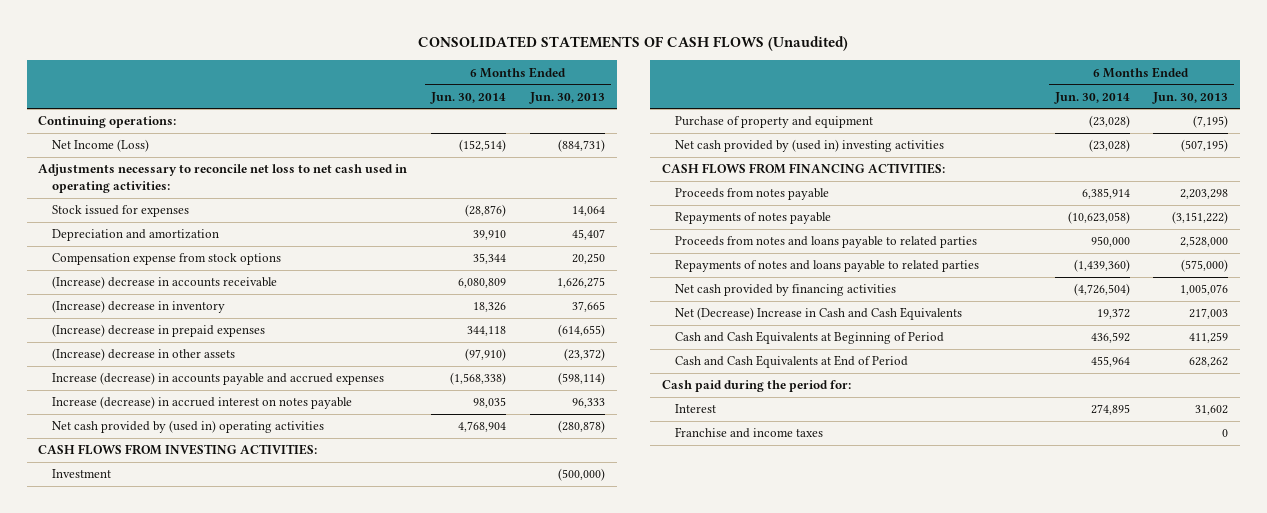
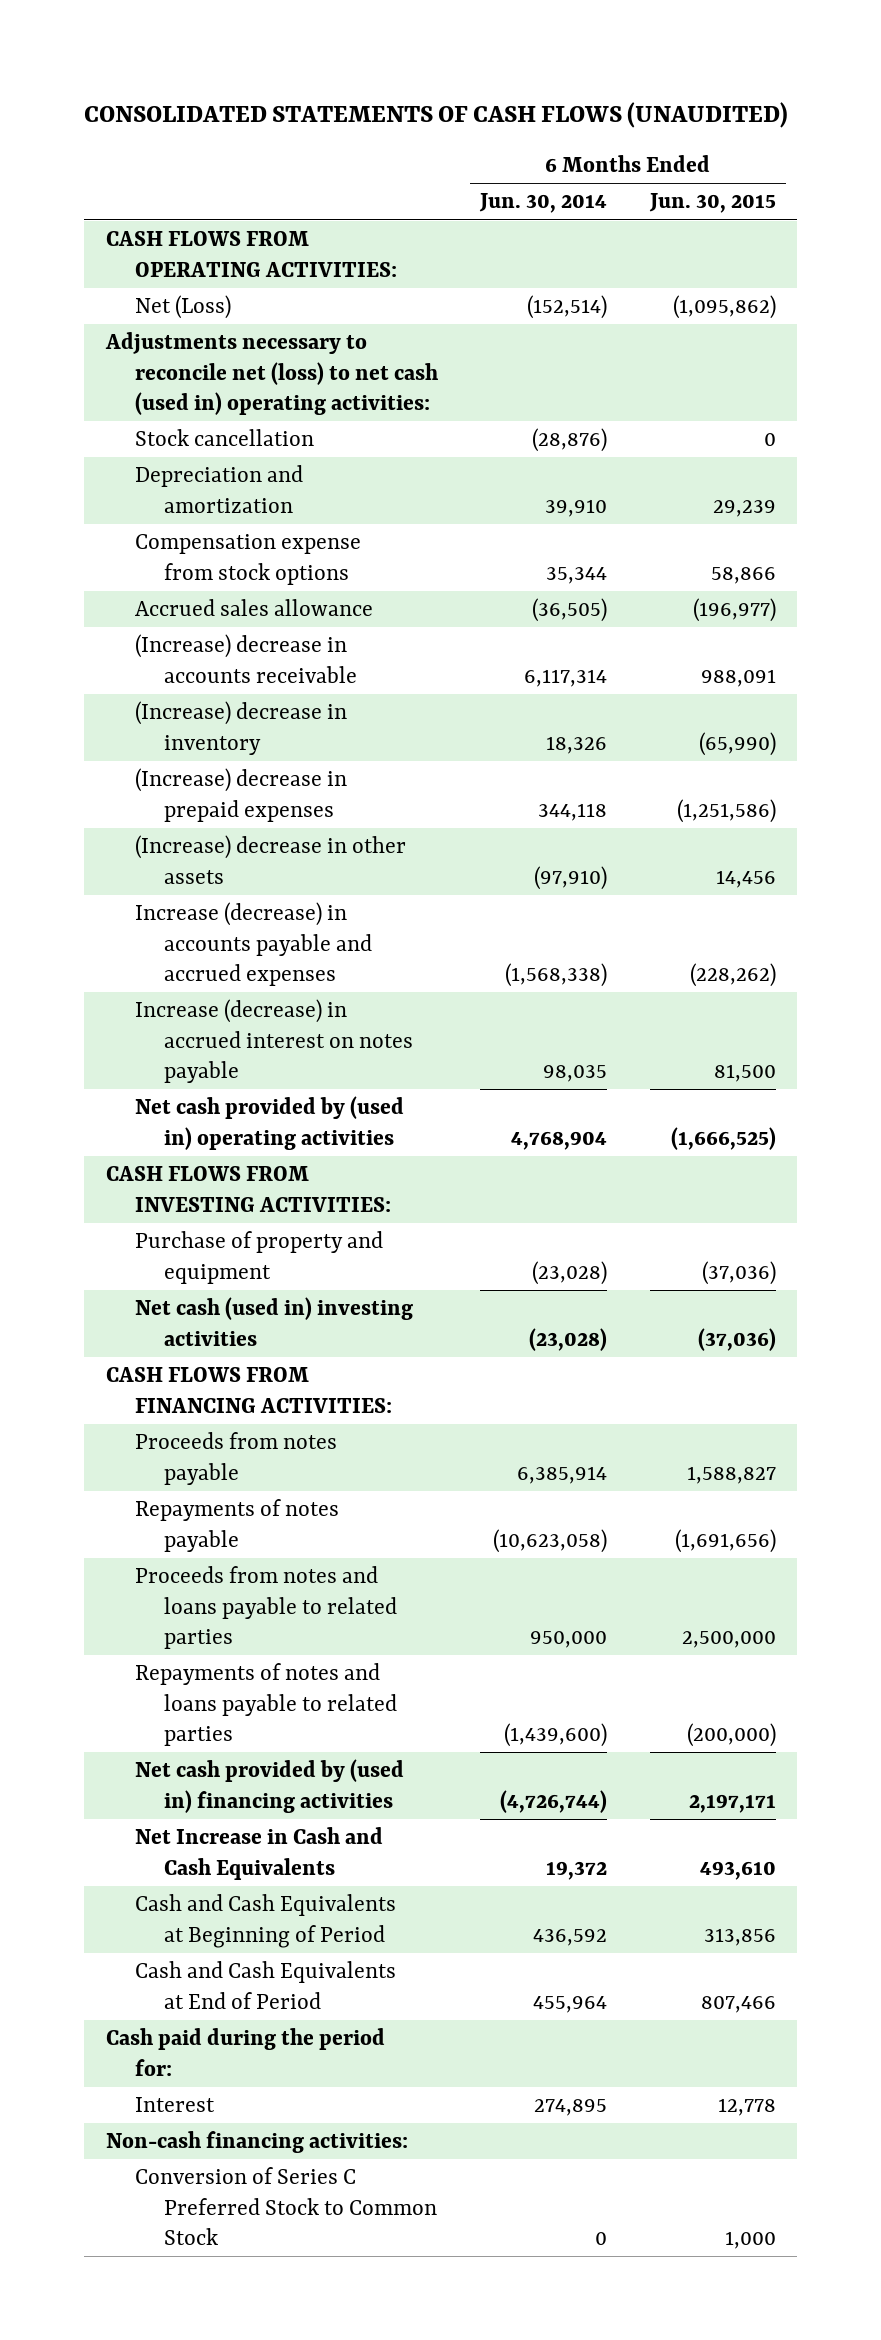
- CONSOLIDATED STATEMENTS OF CASH FLOWS (Unaudited)
+ CONSOLIDATED STATEMENTS OF CASH FLOWS (UNAUDITED)
- | 6 Months Ended Jun. 30, 2014 | 6 Months Ended Jun. 30, 2013
+ | 6 Months Ended Jun. 30, 2014 | 6 Months Ended Jun. 30, 2015
- Continuing operations:
- Net Income (Loss) | (152,514) | (884,731)
- Adjustments necessary to reconcile net loss to net cash used in operating activities:
- Stock issued for expenses | (28,876) | 14,064
+ CASH FLOWS FROM OPERATING ACTIVITIES:
+ Net (Loss) | (152,514) | (1,095,862)
+ Adjustments necessary to reconcile net (loss) to net cash (used in) operating activities:
+ Stock cancellation | (28,876) | 0
- (Increase) decrease in accounts receivable | 6,080,809 | 1,626,275
+ Accrued sales allowance | (36,505) | (196,977)
+ (Increase) decrease in accounts receivable | 6,117,314 | 988,091
- Investment | | (500,000)
- Net cash provided by (used in) investing activities | (23,028) | (507,195)
+ Net cash (used in) investing activities | (23,028) | (37,036)
- Repayments of notes and loans payable to related parties | (1,439,360) | (575,000)
- Net cash provided by financing activities | (4,726,504) | 1,005,076
- Net (Decrease) Increase in Cash and Cash Equivalents | 19,372 | 217,003
+ Repayments of notes and loans payable to related parties | (1,439,600) | (200,000)
+ Net cash provided by (used in) financing activities | (4,726,744) | 2,197,171
+ Net Increase in Cash and Cash Equivalents | 19,372 | 493,610
- Franchise and income taxes | | 0
+ Non-cash financing activities:
+ Conversion of Series C Preferred Stock to Common Stock | 0 | 1,000

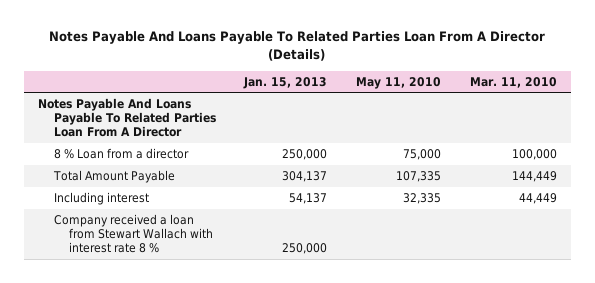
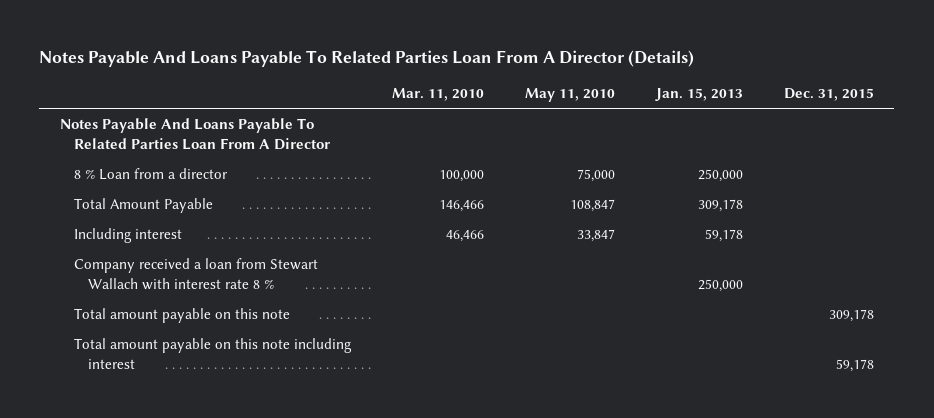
- | Jan. 15, 2013 | May 11, 2010 | Mar. 11, 2010
+ | Mar. 11, 2010 | May 11, 2010 | Jan. 15, 2013 | Dec. 31, 2015
- Total Amount Payable | 304,137 | 107,335 | 144,449
- Including interest | 54,137 | 32,335 | 44,449
+ Total Amount Payable | 146,466 | 108,847 | 309,178 |
+ Including interest | 46,466 | 33,847 | 59,178 |
+ Total amount payable on this note | | | | 309,178
+ Total amount payable on this note including interest | | | | 59,178

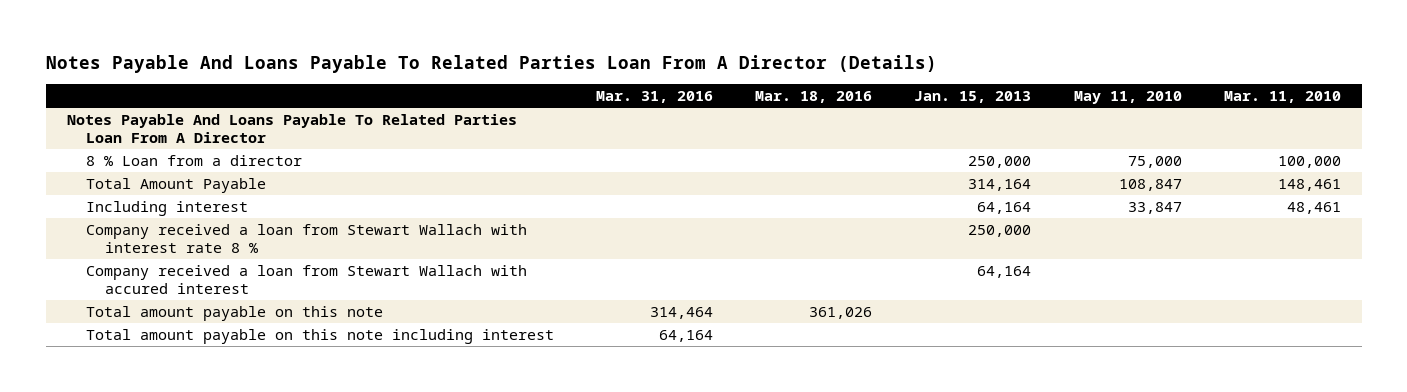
- | Mar. 11, 2010 | May 11, 2010 | Jan. 15, 2013 | Dec. 31, 2015
+ | Mar. 31, 2016 | Mar. 18, 2016 | Jan. 15, 2013 | May 11, 2010 | Mar. 11, 2010
- Total Amount Payable | 146,466 | 108,847 | 309,178 |
- Including interest | 46,466 | 33,847 | 59,178 |
+ Total Amount Payable | | | 314,164 | 108,847 | 148,461
+ Including interest | | | 64,164 | 33,847 | 48,461
+ Company received a loan from Stewart Wallach with accured interest | | | 64,164 | |

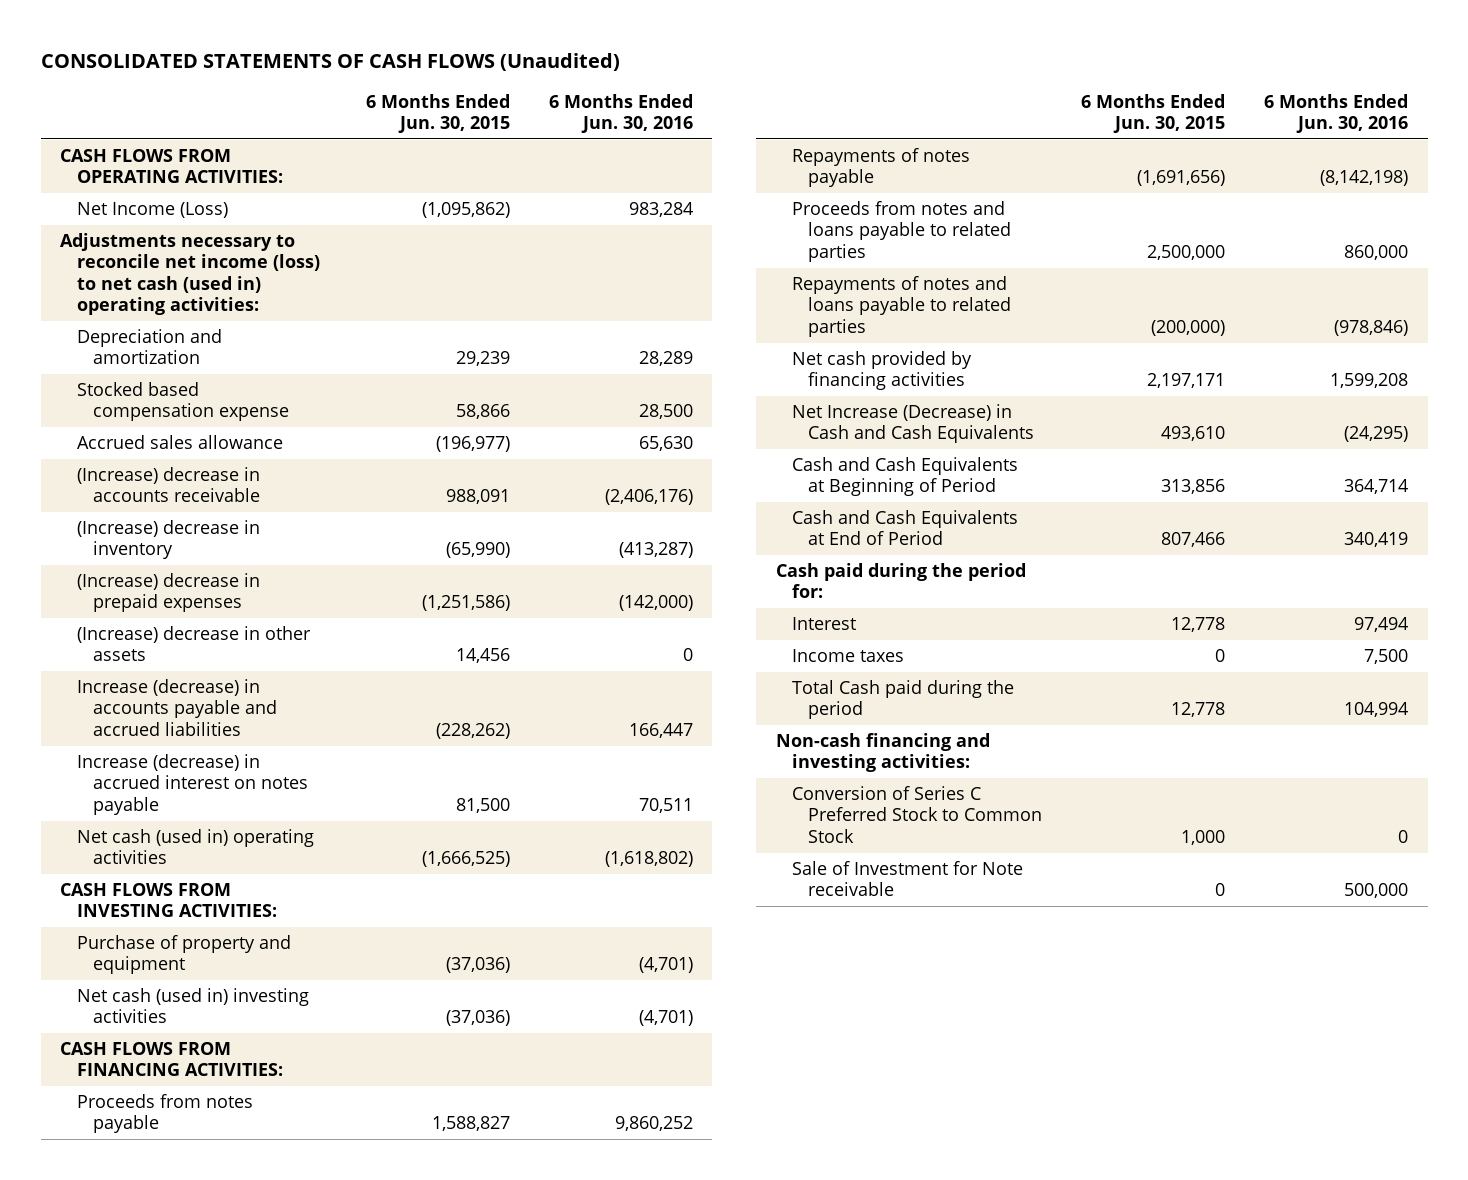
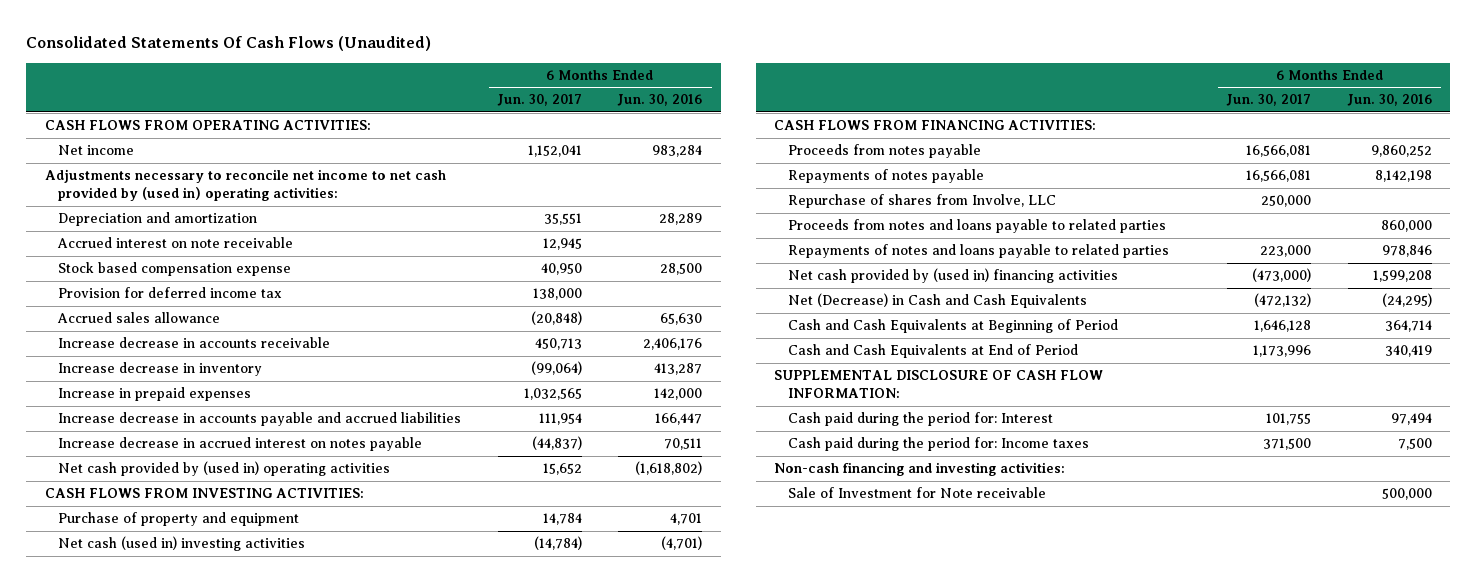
- CONSOLIDATED STATEMENTS OF CASH FLOWS (Unaudited)
+ Consolidated Statements Of Cash Flows (Unaudited)
- | 6 Months Ended Jun. 30, 2015 | 6 Months Ended Jun. 30, 2016
+ | 6 Months Ended Jun. 30, 2017 | 6 Months Ended Jun. 30, 2016
- Net Income (Loss) | (1,095,862) | 983,284
- Adjustments necessary to reconcile net income (loss) to net cash (used in) operating activities:
+ Net income | 1,152,041 | 983,284
+ Adjustments necessary to reconcile net income to net cash provided by (used in) operating activities:
- Stocked based compensation expense | 58,866 | 28,500
+ Accrued interest on note receivable | 12,945 |
+ Stock based compensation expense | 40,950 | 28,500
+ Provision for deferred income tax | 138,000 |
- (Increase) decrease in accounts receivable | 988,091 | (2,406,176)
- (Increase) decrease in inventory | (65,990) | (413,287)
- (Increase) decrease in prepaid expenses | (1,251,586) | (142,000)
- (Increase) decrease in other assets | 14,456 | 0
- Increase (decrease) in accounts payable and accrued liabilities | (228,262) | 166,447
- Increase (decrease) in accrued interest on notes payable | 81,500 | 70,511
- Net cash (used in) operating activities | (1,666,525) | (1,618,802)
+ Increase decrease in accounts receivable | 450,713 | 2,406,176
+ Increase decrease in inventory | (99,064) | 413,287
+ Increase in prepaid expenses | 1,032,565 | 142,000
+ Increase decrease in accounts payable and accrued liabilities | 111,954 | 166,447
+ Increase decrease in accrued interest on notes payable | (44,837) | 70,511
+ Net cash provided by (used in) operating activities | 15,652 | (1,618,802)
- Purchase of property and equipment | (37,036) | (4,701)
+ Purchase of property and equipment | 14,784 | 4,701
- Repayments of notes payable | (1,691,656) | (8,142,198)
+ Repayments of notes payable | 16,566,081 | 8,142,198
+ Repurchase of shares from Involve, LLC | 250,000 |
- Repayments of notes and loans payable to related parties | (200,000) | (978,846)
- Net cash provided by financing activities | 2,197,171 | 1,599,208
- Net Increase (Decrease) in Cash and Cash Equivalents | 493,610 | (24,295)
+ Repayments of notes and loans payable to related parties | 223,000 | 978,846
+ Net cash provided by (used in) financing activities | (473,000) | 1,599,208
+ Net (Decrease) in Cash and Cash Equivalents | (472,132) | (24,295)
- Cash paid during the period for:
- Interest | 12,778 | 97,494
- Income taxes | 0 | 7,500
- Total Cash paid during the period | 12,778 | 104,994
+ SUPPLEMENTAL DISCLOSURE OF CASH FLOW INFORMATION:
+ Cash paid during the period for: Interest | 101,755 | 97,494
+ Cash paid during the period for: Income taxes | 371,500 | 7,500
- Conversion of Series C Preferred Stock to Common Stock | 1,000 | 0

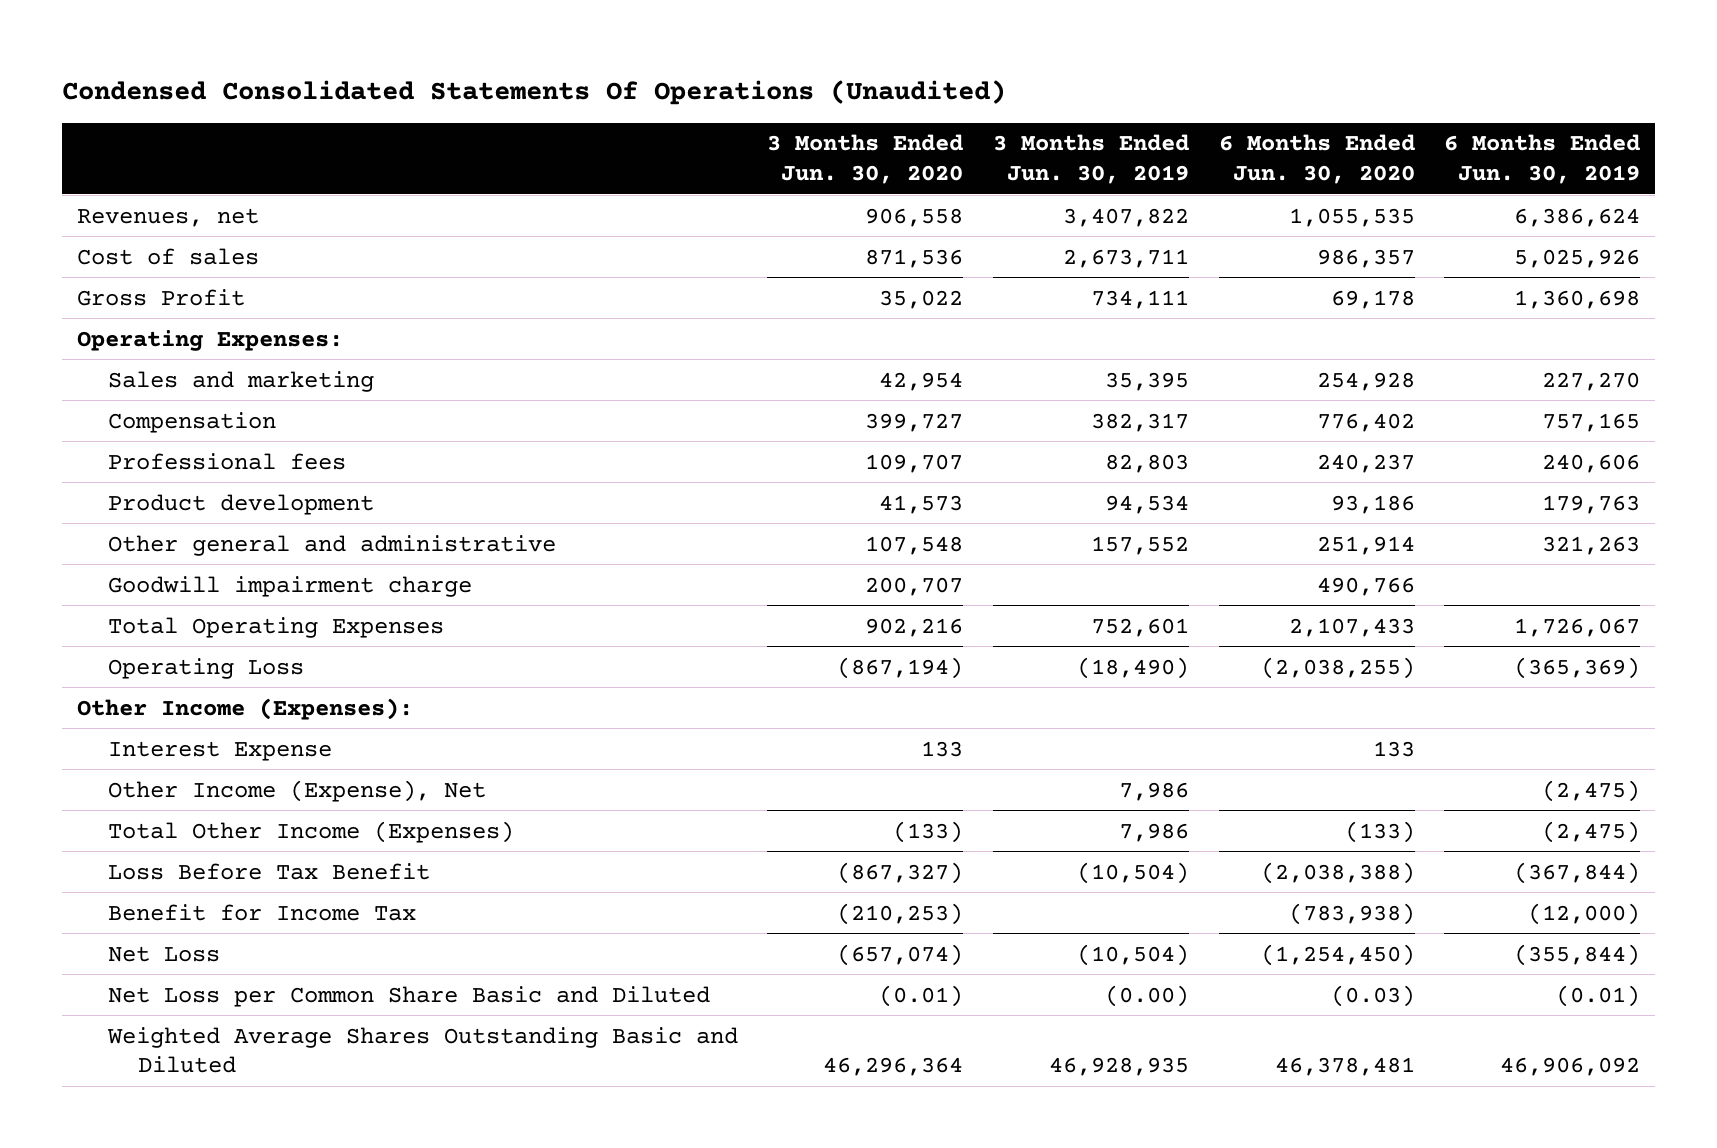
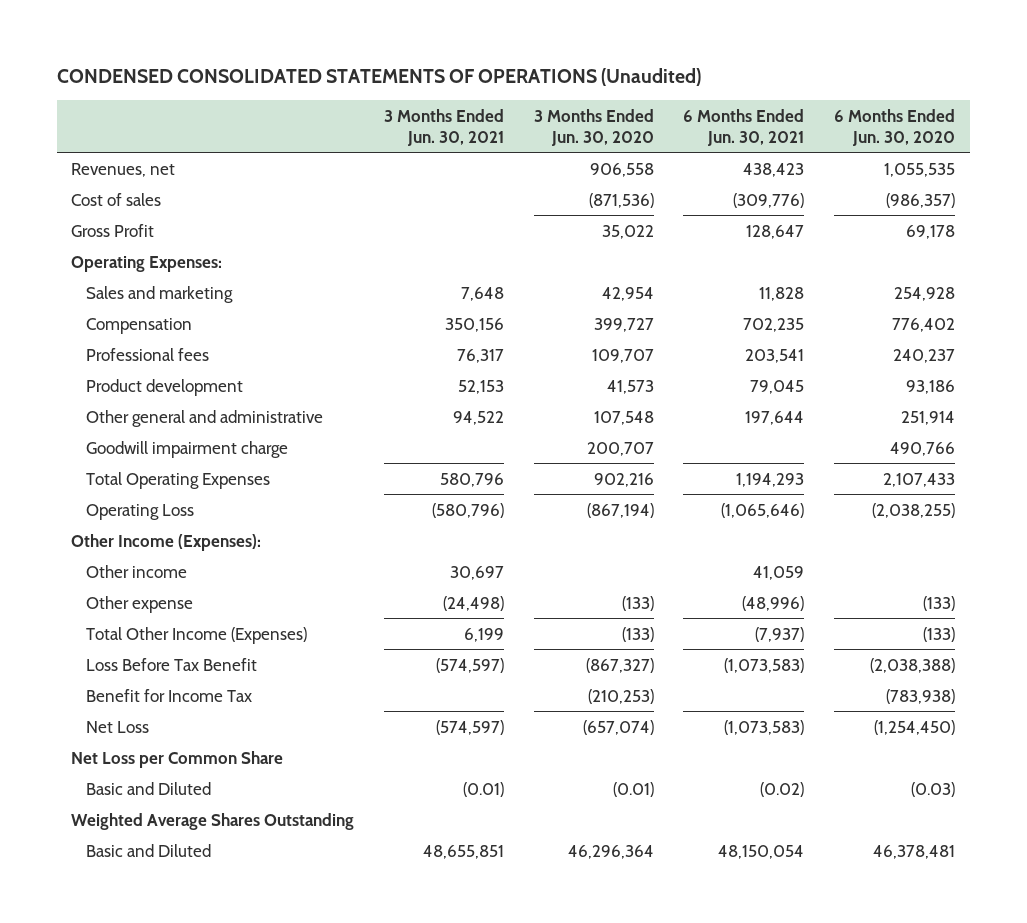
- Condensed Consolidated Statements Of Operations (Unaudited)
+ CONDENSED CONSOLIDATED STATEMENTS OF OPERATIONS (Unaudited)
- | 3 Months Ended Jun. 30, 2020 | 3 Months Ended Jun. 30, 2019 | 6 Months Ended Jun. 30, 2020 | 6 Months Ended Jun. 30, 2019
+ | 3 Months Ended Jun. 30, 2021 | 3 Months Ended Jun. 30, 2020 | 6 Months Ended Jun. 30, 2021 | 6 Months Ended Jun. 30, 2020
- Cost of sales | 871,536 | 2,673,711 | 986,357 | 5,025,926
+ Cost of sales | | (871,536) | (309,776) | (986,357)
- Interest Expense | 133 | | 133 |
- Other Income (Expense), Net | | 7,986 | | (2,475)
+ Other income | 30,697 | | 41,059 |
+ Other expense | (24,498) | (133) | (48,996) | (133)
- Net Loss per Common Share Basic and Diluted | (0.01) | (0.00) | (0.03) | (0.01)
- Weighted Average Shares Outstanding Basic and Diluted | 46,296,364 | 46,928,935 | 46,378,481 | 46,906,092
+ Net Loss per Common Share
+ Basic and Diluted | (0.01) | (0.01) | (0.02) | (0.03)
+ Weighted Average Shares Outstanding
+ Basic and Diluted | 48,655,851 | 46,296,364 | 48,150,054 | 46,378,481

